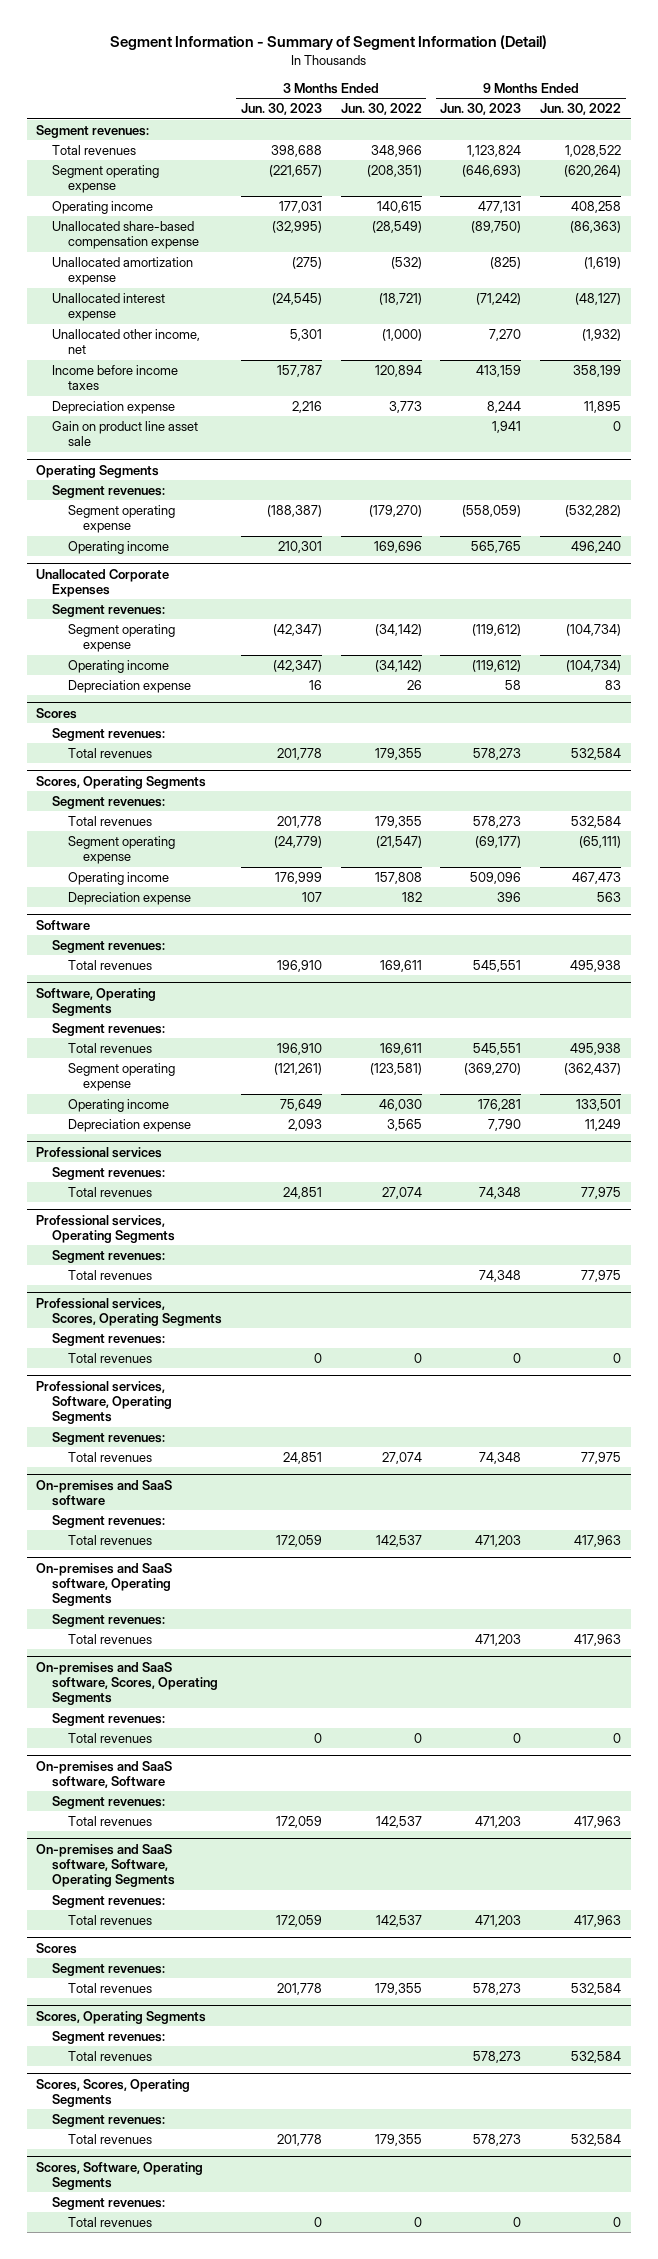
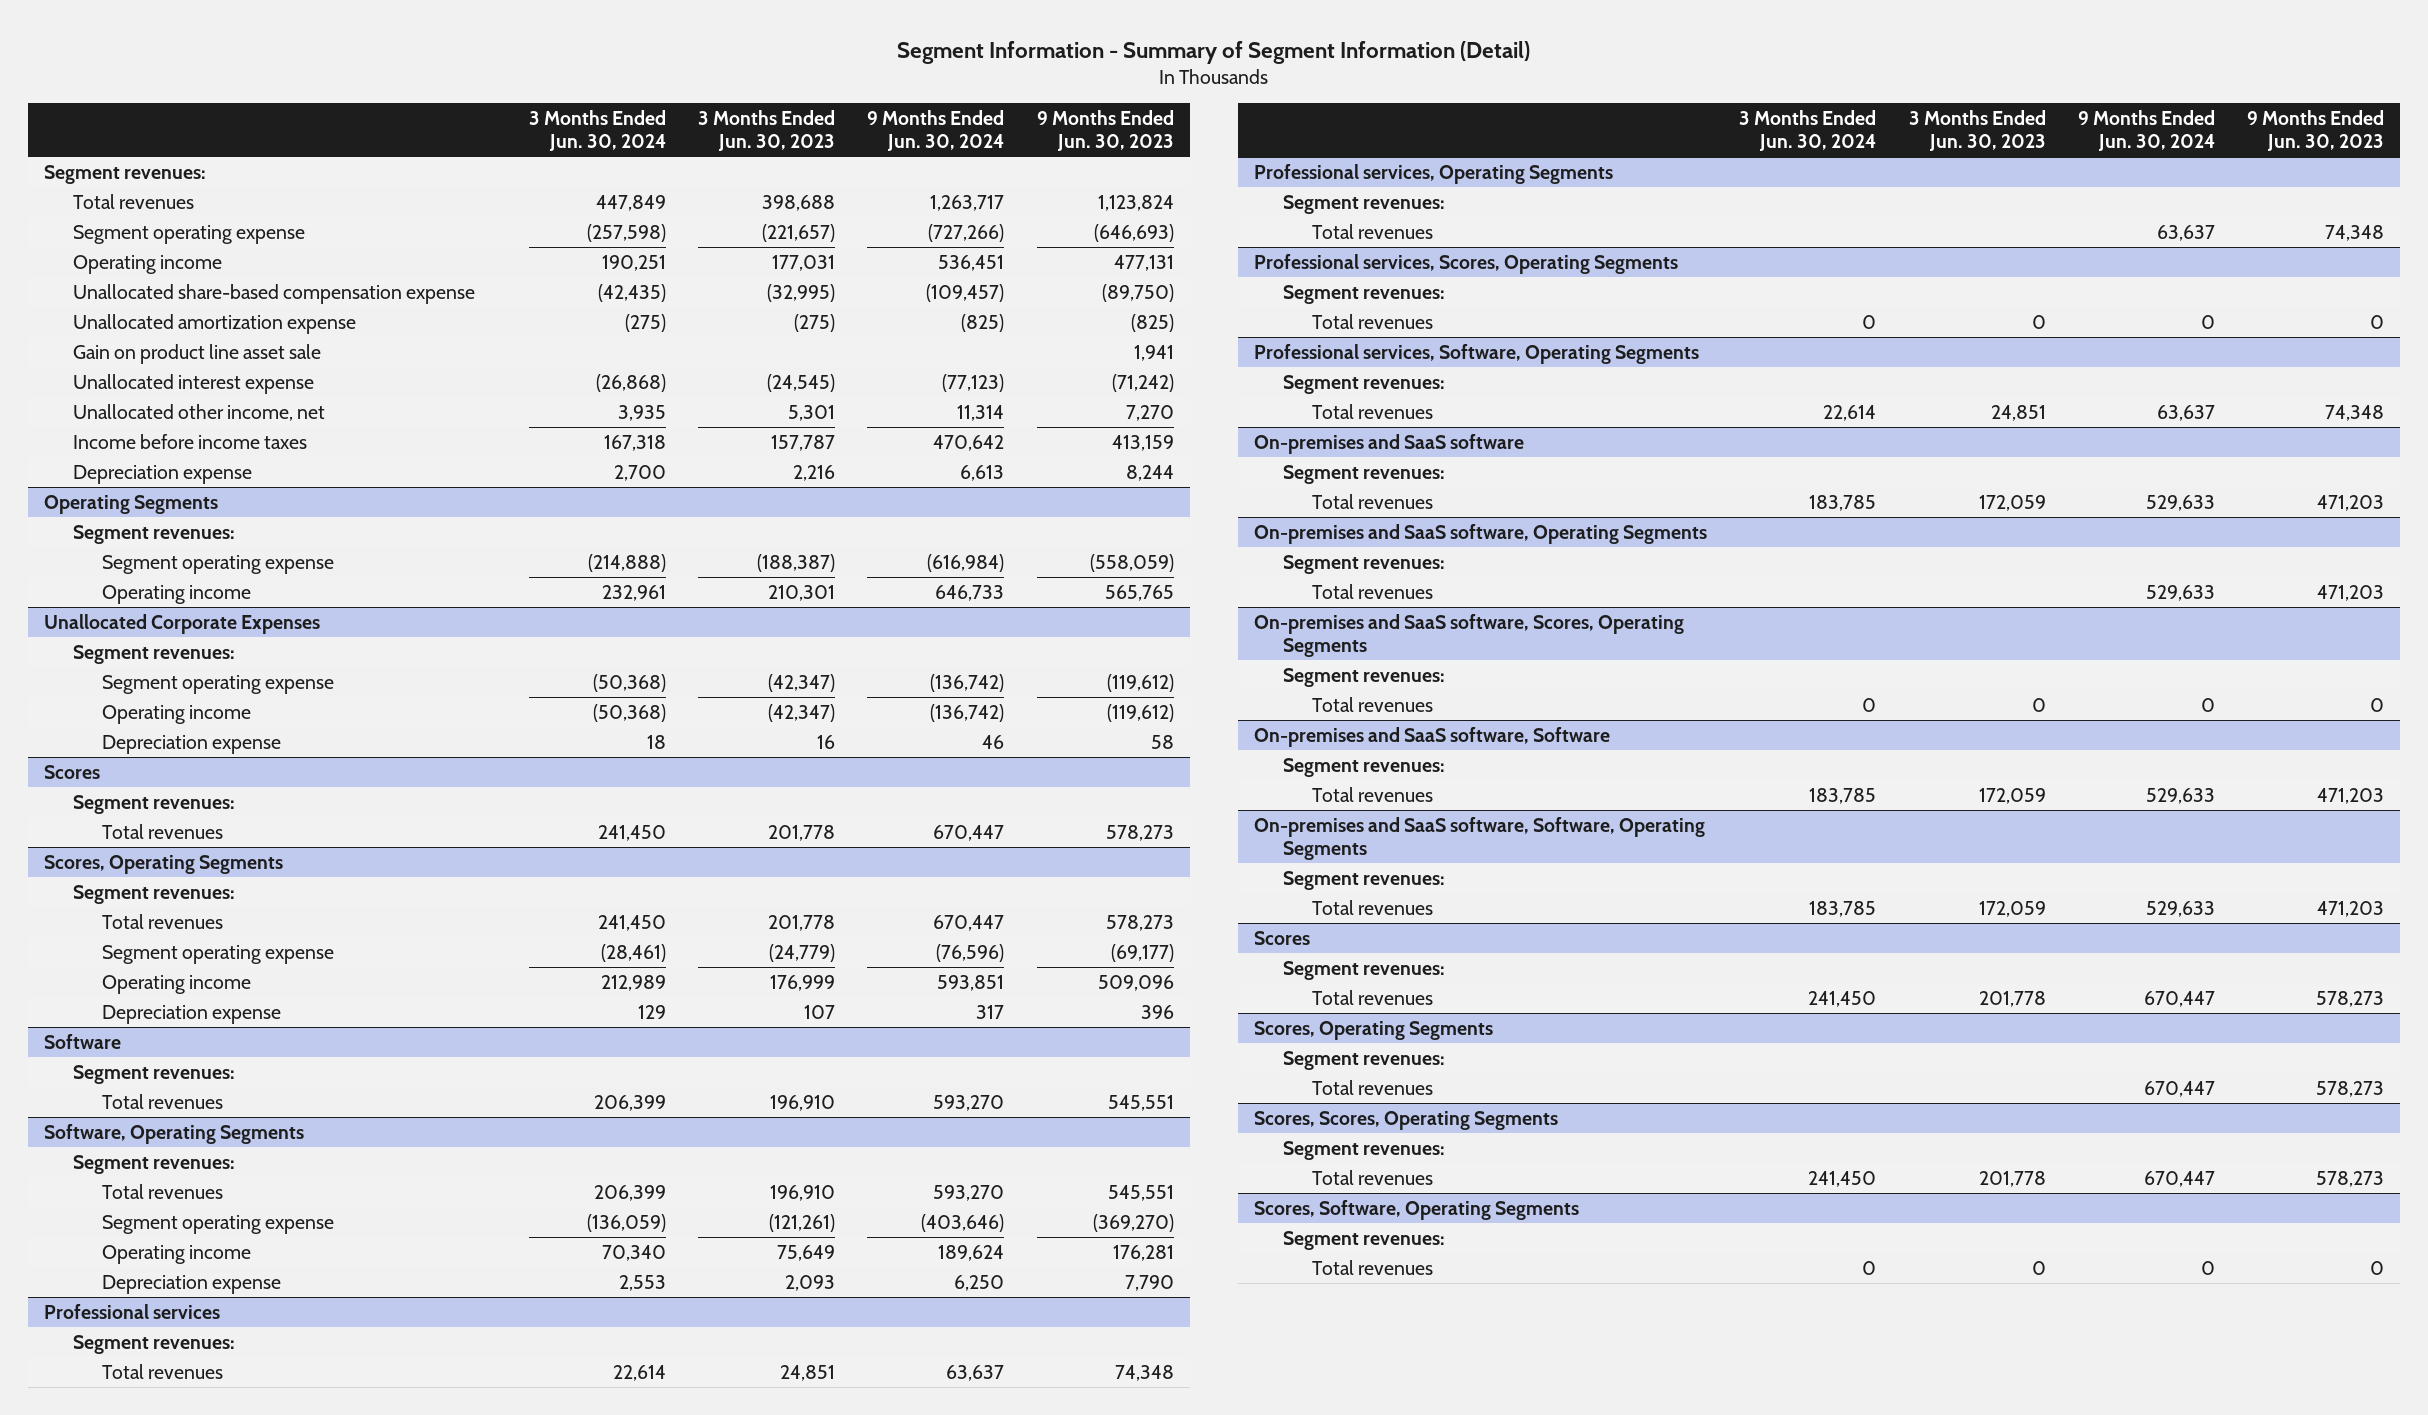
- | 3 Months Ended Jun. 30, 2023 | 3 Months Ended Jun. 30, 2022 | 9 Months Ended Jun. 30, 2023 | 9 Months Ended Jun. 30, 2022
+ | 3 Months Ended Jun. 30, 2024 | 3 Months Ended Jun. 30, 2023 | 9 Months Ended Jun. 30, 2024 | 9 Months Ended Jun. 30, 2023
moved up: Gain on product line asset sale | | | | 1,941

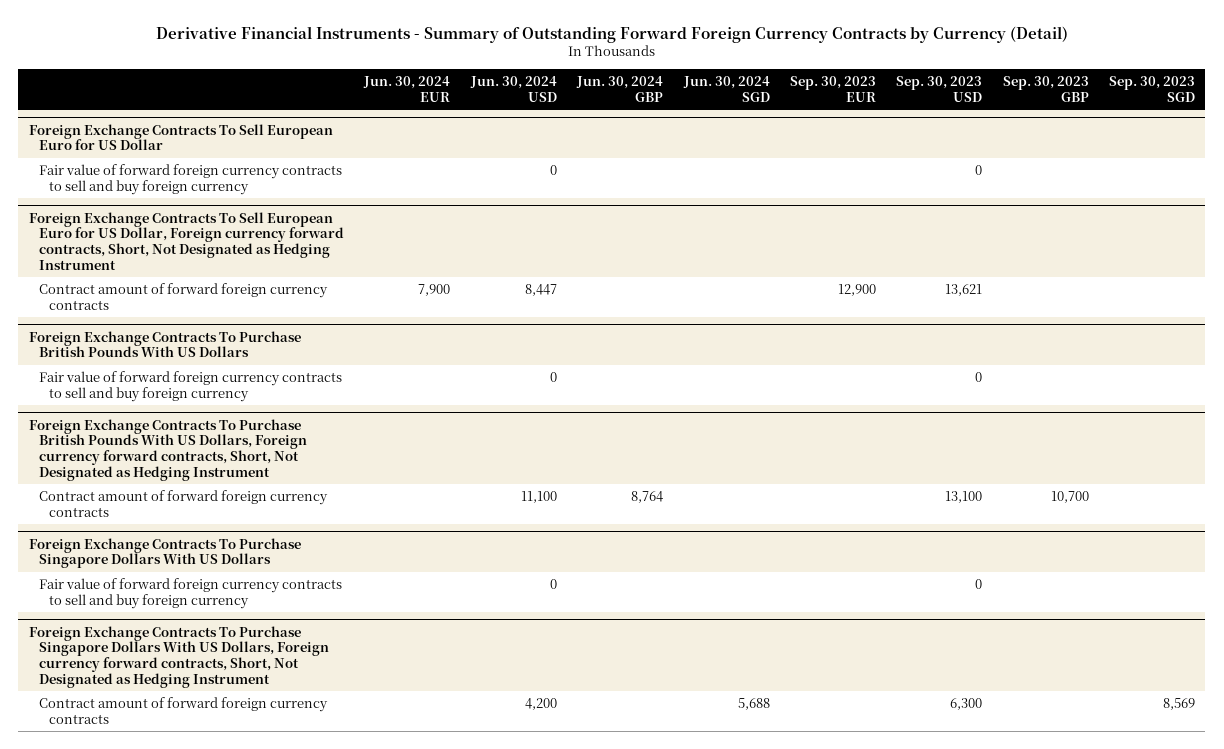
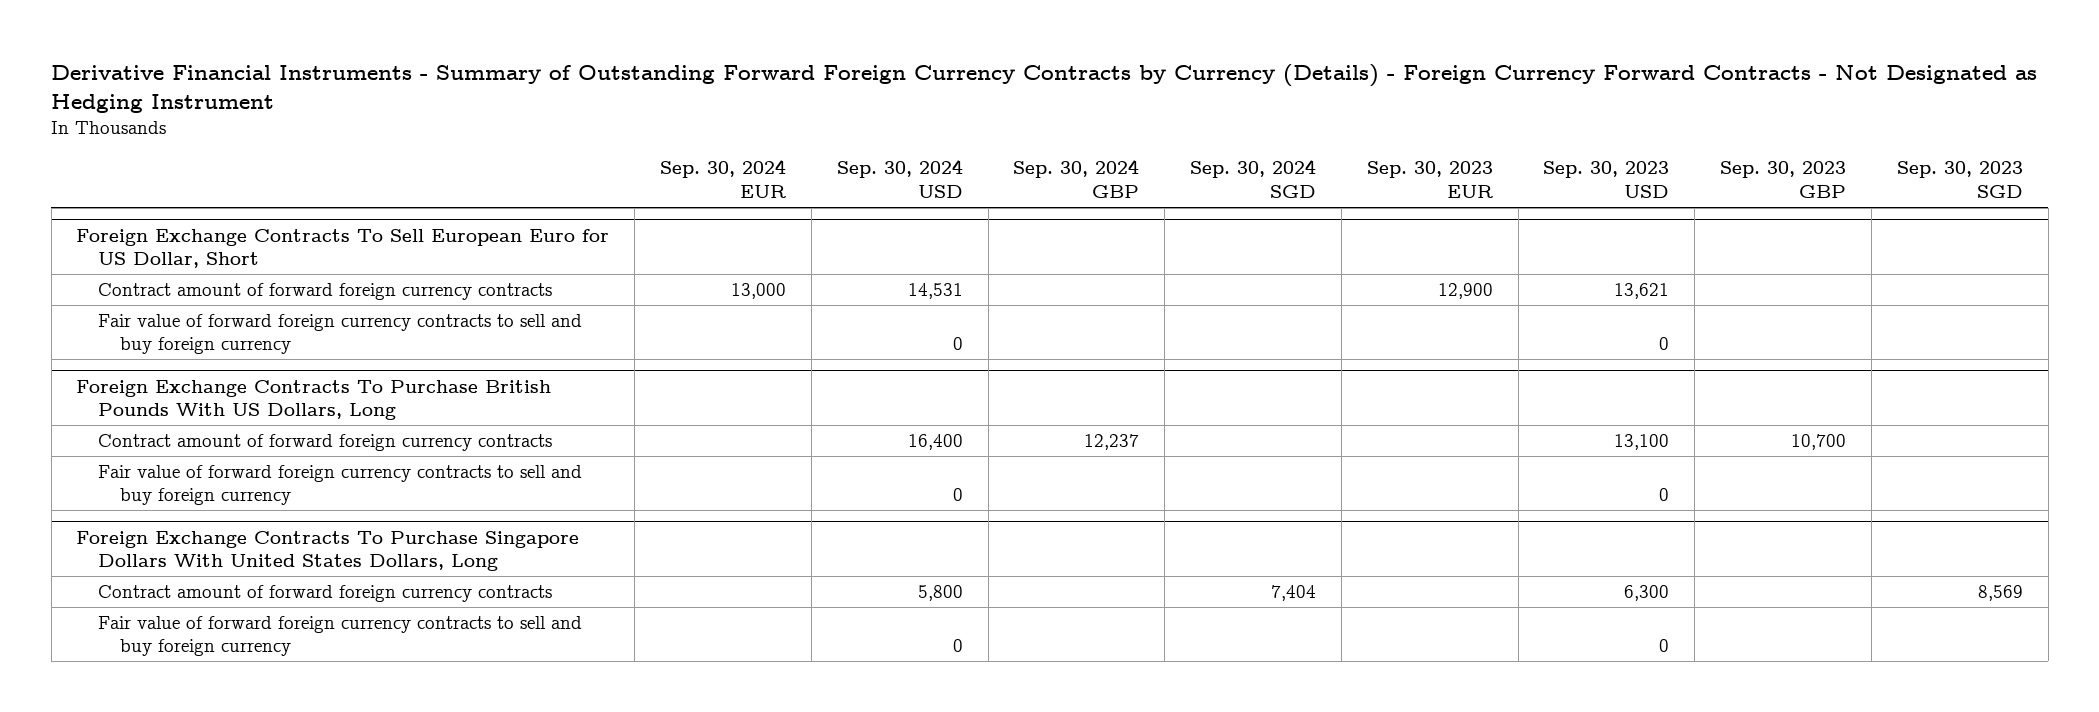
- Derivative Financial Instruments - Summary of Outstanding Forward Foreign Currency Contracts by Currency (Detail)
+ Derivative Financial Instruments - Summary of Outstanding Forward Foreign Currency Contracts by Currency (Details) - Foreign Currency Forward Contracts - Not Designated as Hedging Instrument
- | Jun. 30, 2024 EUR | Jun. 30, 2024 USD | Jun. 30, 2024 GBP | Jun. 30, 2024 SGD | Sep. 30, 2023 EUR | Sep. 30, 2023 USD | Sep. 30, 2023 GBP | Sep. 30, 2023 SGD
+ | Sep. 30, 2024 EUR | Sep. 30, 2024 USD | Sep. 30, 2024 GBP | Sep. 30, 2024 SGD | Sep. 30, 2023 EUR | Sep. 30, 2023 USD | Sep. 30, 2023 GBP | Sep. 30, 2023 SGD
- Foreign Exchange Contracts To Sell European Euro for US Dollar
- Fair value of forward foreign currency contracts to sell and buy foreign currency | | 0 | | | | 0 | |
- Foreign Exchange Contracts To Sell European Euro for US Dollar, Foreign currency forward contracts, Short, Not Designated as Hedging Instrument
+ Foreign Exchange Contracts To Sell European Euro for US Dollar, Short
- Foreign Exchange Contracts To Purchase British Pounds With US Dollars
- Foreign Exchange Contracts To Purchase British Pounds With US Dollars, Foreign currency forward contracts, Short, Not Designated as Hedging Instrument
+ Foreign Exchange Contracts To Purchase British Pounds With US Dollars, Long
- Foreign Exchange Contracts To Purchase Singapore Dollars With US Dollars
- Foreign Exchange Contracts To Purchase Singapore Dollars With US Dollars, Foreign currency forward contracts, Short, Not Designated as Hedging Instrument
+ Foreign Exchange Contracts To Purchase Singapore Dollars With United States Dollars, Long
+ Fair value of forward foreign currency contracts to sell and buy foreign currency | | 0 | | | | 0 | |

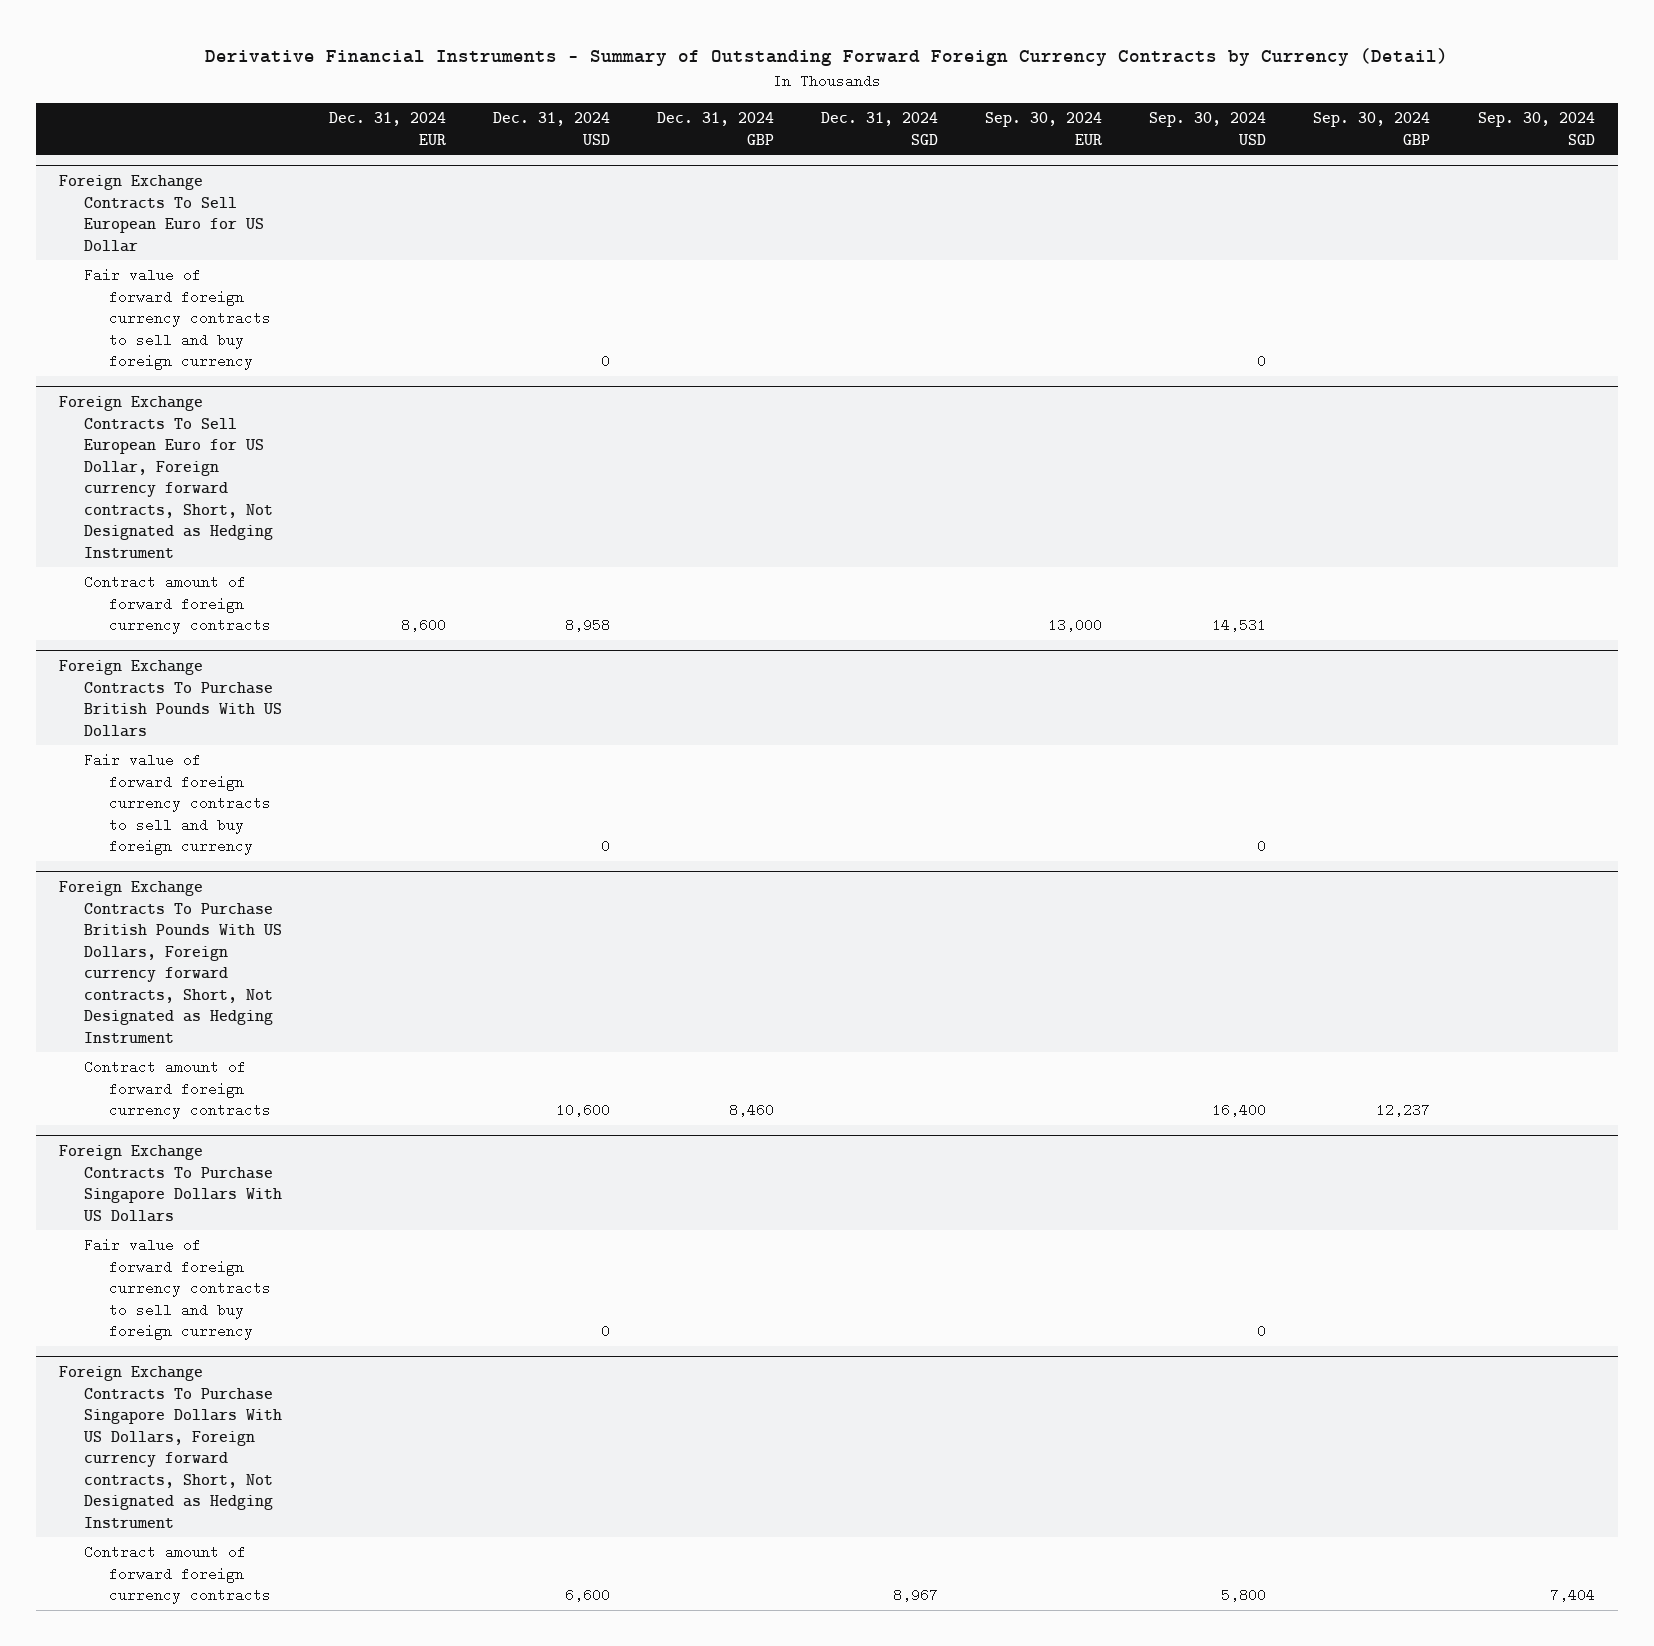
- Derivative Financial Instruments - Summary of Outstanding Forward Foreign Currency Contracts by Currency (Details) - Foreign Currency Forward Contracts - Not Designated as Hedging Instrument
+ Derivative Financial Instruments - Summary of Outstanding Forward Foreign Currency Contracts by Currency (Detail)
- | Sep. 30, 2024 EUR | Sep. 30, 2024 USD | Sep. 30, 2024 GBP | Sep. 30, 2024 SGD | Sep. 30, 2023 EUR | Sep. 30, 2023 USD | Sep. 30, 2023 GBP | Sep. 30, 2023 SGD
+ | Dec. 31, 2024 EUR | Dec. 31, 2024 USD | Dec. 31, 2024 GBP | Dec. 31, 2024 SGD | Sep. 30, 2024 EUR | Sep. 30, 2024 USD | Sep. 30, 2024 GBP | Sep. 30, 2024 SGD
- Foreign Exchange Contracts To Sell European Euro for US Dollar, Short
+ Foreign Exchange Contracts To Sell European Euro for US Dollar
+ Fair value of forward foreign currency contracts to sell and buy foreign currency | | 0 | | | | 0 | |
+ Foreign Exchange Contracts To Sell European Euro for US Dollar, Foreign currency forward contracts, Short, Not Designated as Hedging Instrument
+ Foreign Exchange Contracts To Purchase British Pounds With US Dollars
- Foreign Exchange Contracts To Purchase British Pounds With US Dollars, Long
+ Foreign Exchange Contracts To Purchase British Pounds With US Dollars, Foreign currency forward contracts, Short, Not Designated as Hedging Instrument
+ Foreign Exchange Contracts To Purchase Singapore Dollars With US Dollars
- Foreign Exchange Contracts To Purchase Singapore Dollars With United States Dollars, Long
+ Foreign Exchange Contracts To Purchase Singapore Dollars With US Dollars, Foreign currency forward contracts, Short, Not Designated as Hedging Instrument
- Fair value of forward foreign currency contracts to sell and buy foreign currency | | 0 | | | | 0 | |

